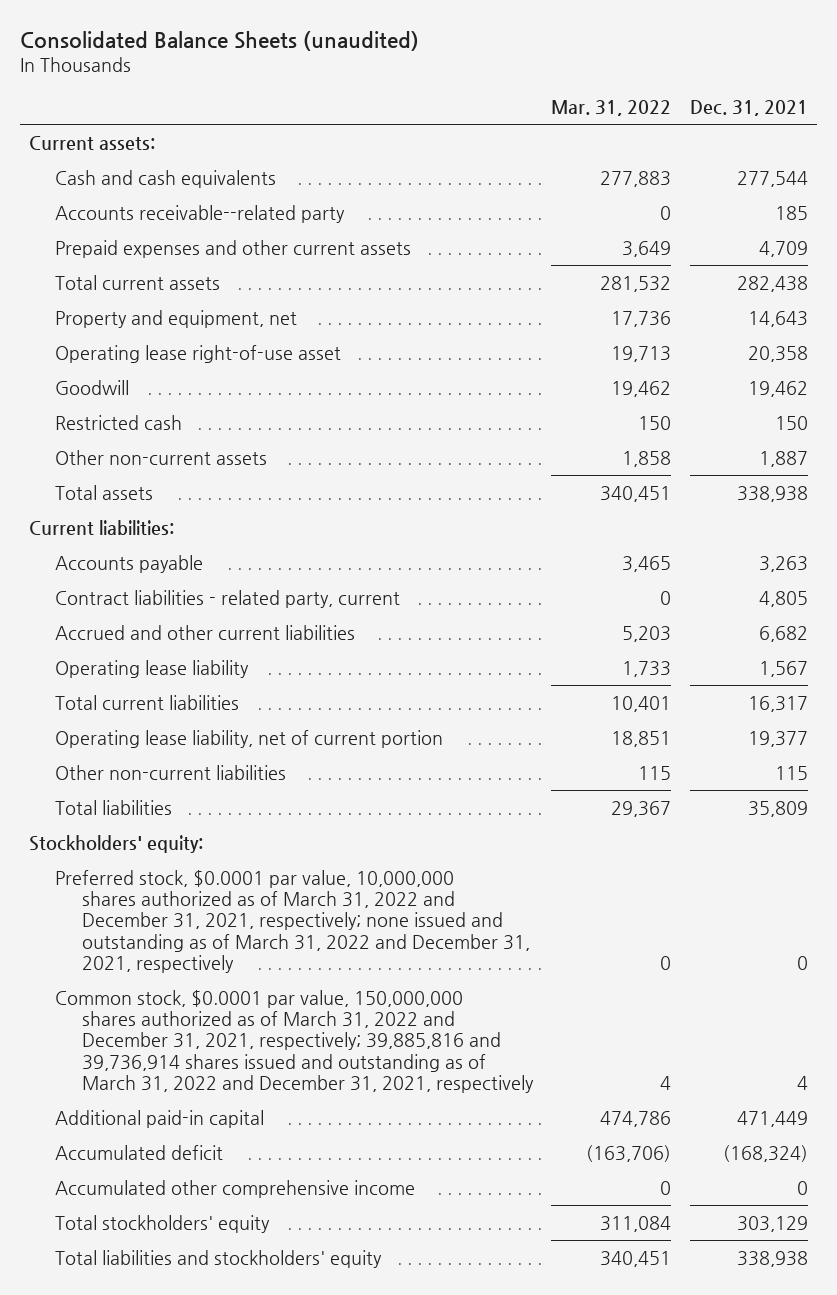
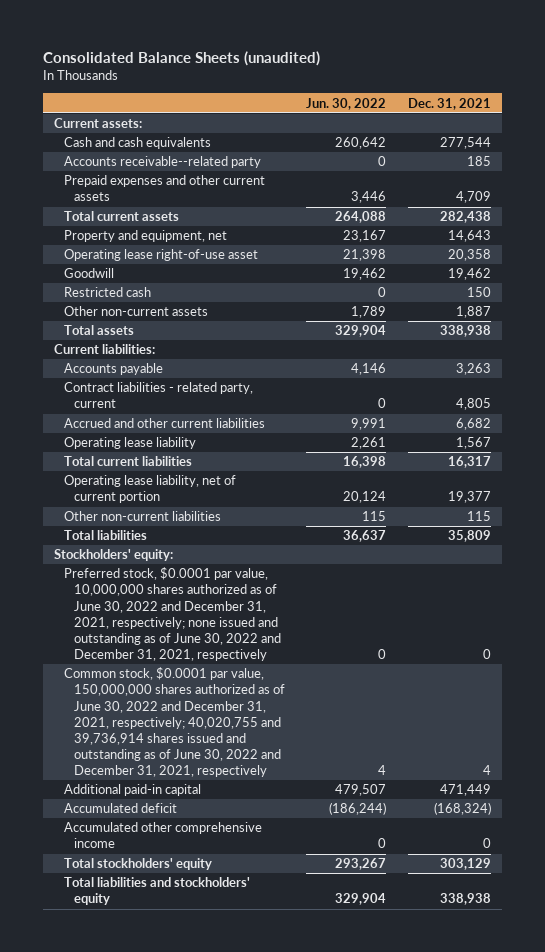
- | Mar. 31, 2022 | Dec. 31, 2021
+ | Jun. 30, 2022 | Dec. 31, 2021
- Preferred stock, $0.0001 par value, 10,000,000 shares authorized as of March 31, 2022 and December 31, 2021, respectively; none issued and outstanding as of March 31, 2022 and December 31, 2021, respectively | 0 | 0
- Common stock, $0.0001 par value, 150,000,000 shares authorized as of March 31, 2022 and December 31, 2021, respectively; 39,885,816 and 39,736,914 shares issued and outstanding as of March 31, 2022 and December 31, 2021, respectively | 4 | 4
+ Preferred stock, $0.0001 par value, 10,000,000 shares authorized as of June 30, 2022 and December 31, 2021, respectively; none issued and outstanding as of June 30, 2022 and December 31, 2021, respectively | 0 | 0
+ Common stock, $0.0001 par value, 150,000,000 shares authorized as of June 30, 2022 and December 31, 2021, respectively; 40,020,755 and 39,736,914 shares issued and outstanding as of June 30, 2022 and December 31, 2021, respectively | 4 | 4

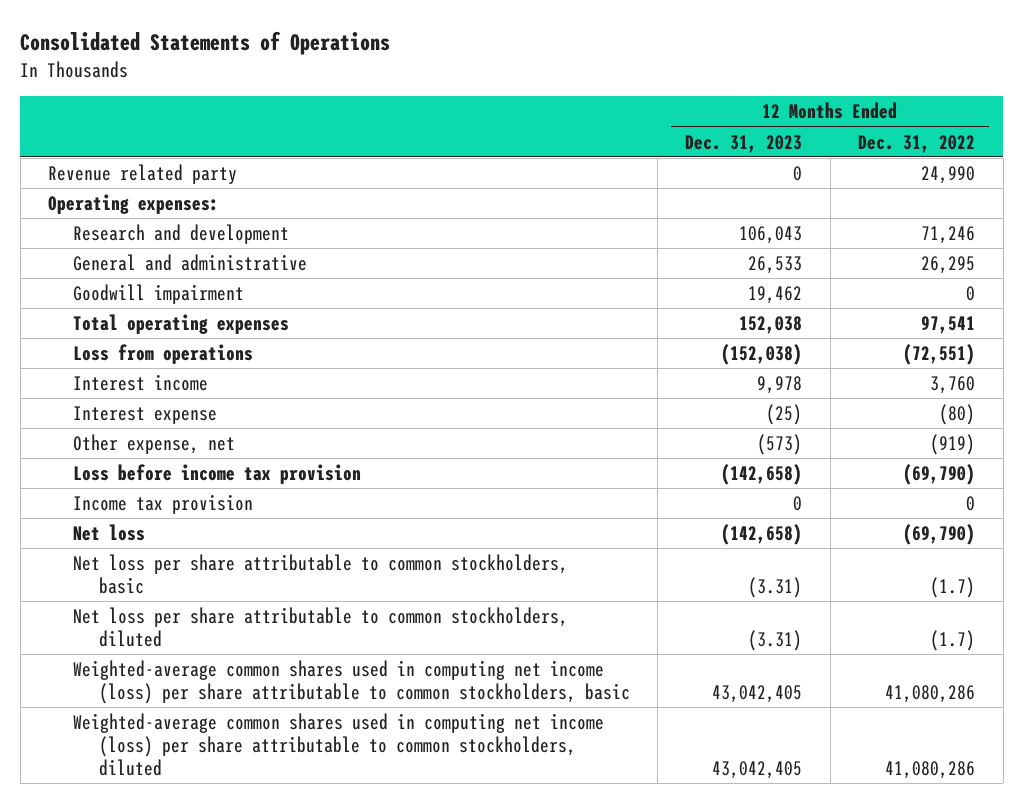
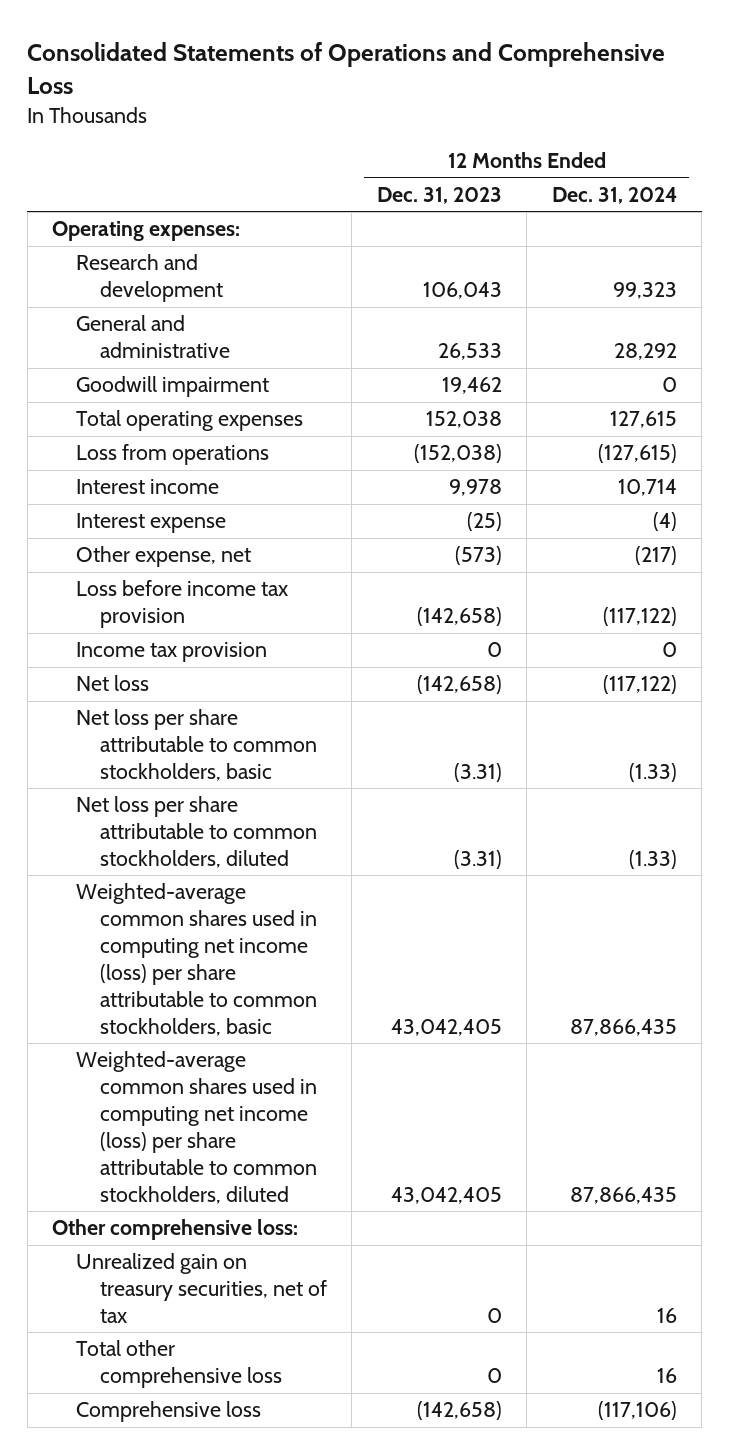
- Consolidated Statements of Operations
+ Consolidated Statements of Operations and Comprehensive Loss
- | 12 Months Ended Dec. 31, 2023 | 12 Months Ended Dec. 31, 2022
+ | 12 Months Ended Dec. 31, 2023 | 12 Months Ended Dec. 31, 2024
- Revenue related party | 0 | 24,990
+ Other comprehensive loss:
+ Unrealized gain on treasury securities, net of tax | 0 | 16
+ Total other comprehensive loss | 0 | 16
+ Comprehensive loss | (142,658) | (117,106)

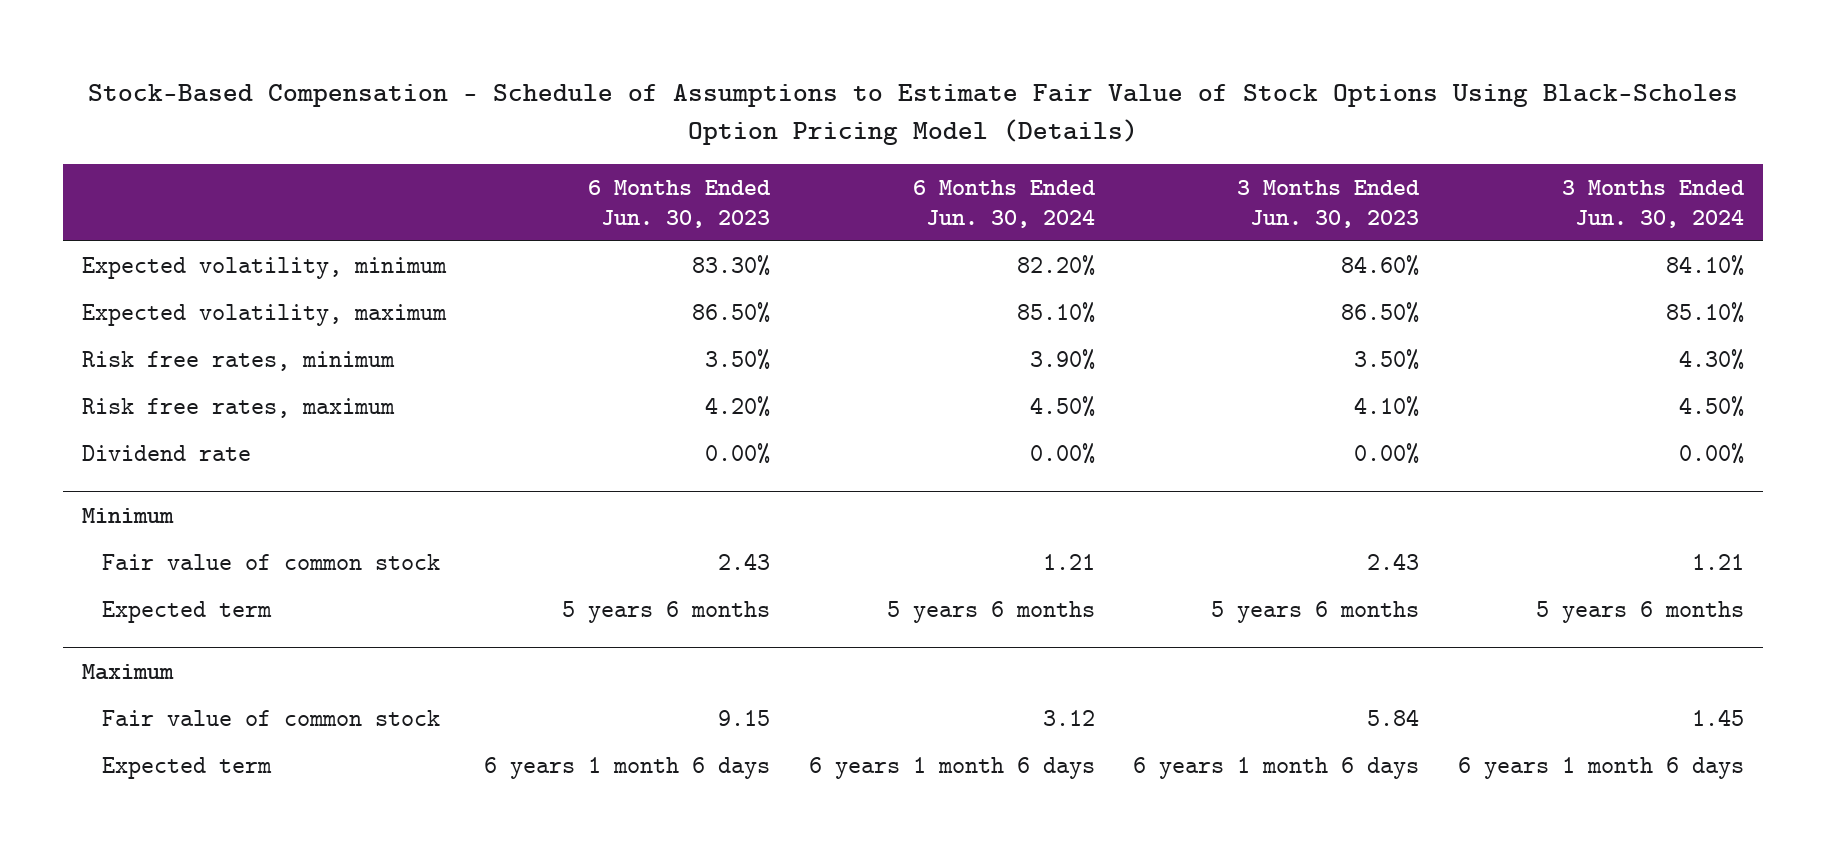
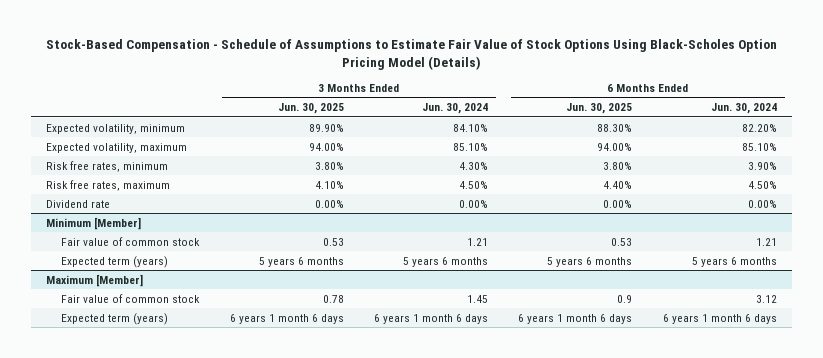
- | 6 Months Ended Jun. 30, 2023 | 6 Months Ended Jun. 30, 2024 | 3 Months Ended Jun. 30, 2023 | 3 Months Ended Jun. 30, 2024
+ | 3 Months Ended Jun. 30, 2025 | 3 Months Ended Jun. 30, 2024 | 6 Months Ended Jun. 30, 2025 | 6 Months Ended Jun. 30, 2024
- Minimum
+ Minimum [Member]
- Expected term | 5 years 6 months | 5 years 6 months | 5 years 6 months | 5 years 6 months
- Maximum
+ Expected term (years) | 5 years 6 months | 5 years 6 months | 5 years 6 months | 5 years 6 months
+ Maximum [Member]
- Expected term | 6 years 1 month 6 days | 6 years 1 month 6 days | 6 years 1 month 6 days | 6 years 1 month 6 days
+ Expected term (years) | 6 years 1 month 6 days | 6 years 1 month 6 days | 6 years 1 month 6 days | 6 years 1 month 6 days

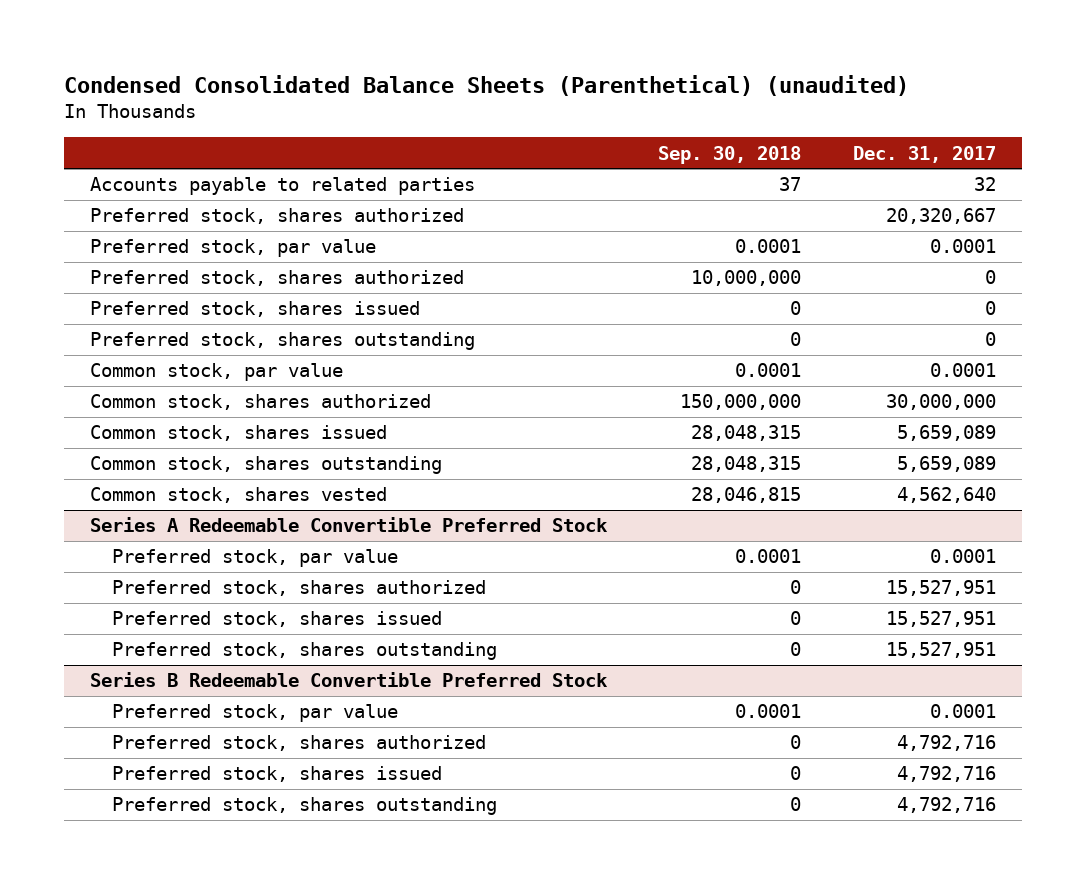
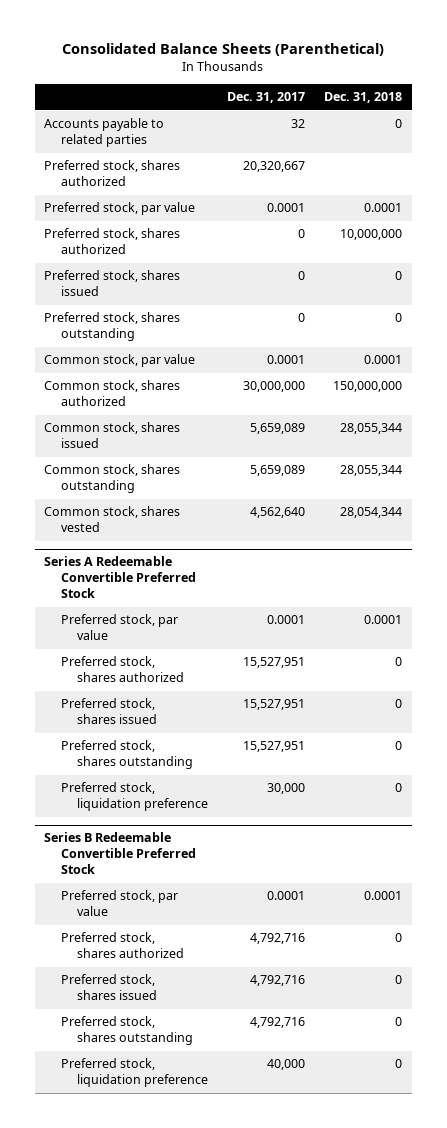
- Condensed Consolidated Balance Sheets (Parenthetical) (unaudited)
+ Consolidated Balance Sheets (Parenthetical)
- | Sep. 30, 2018 | Dec. 31, 2017
+ | Dec. 31, 2017 | Dec. 31, 2018
@ Series A Redeemable Convertible Preferred Stock
+ Preferred stock, liquidation preference | 30,000 | 0
@ Series B Redeemable Convertible Preferred Stock
+ Preferred stock, liquidation preference | 40,000 | 0

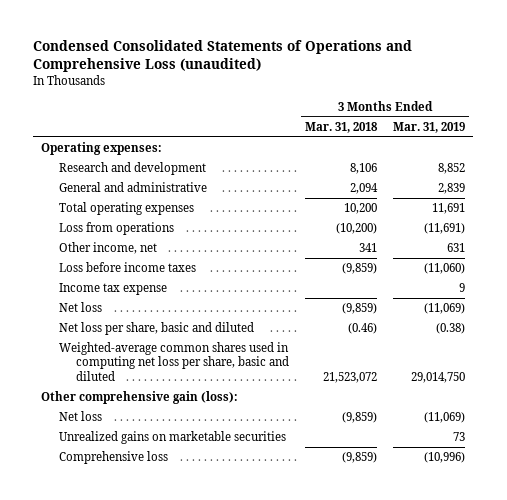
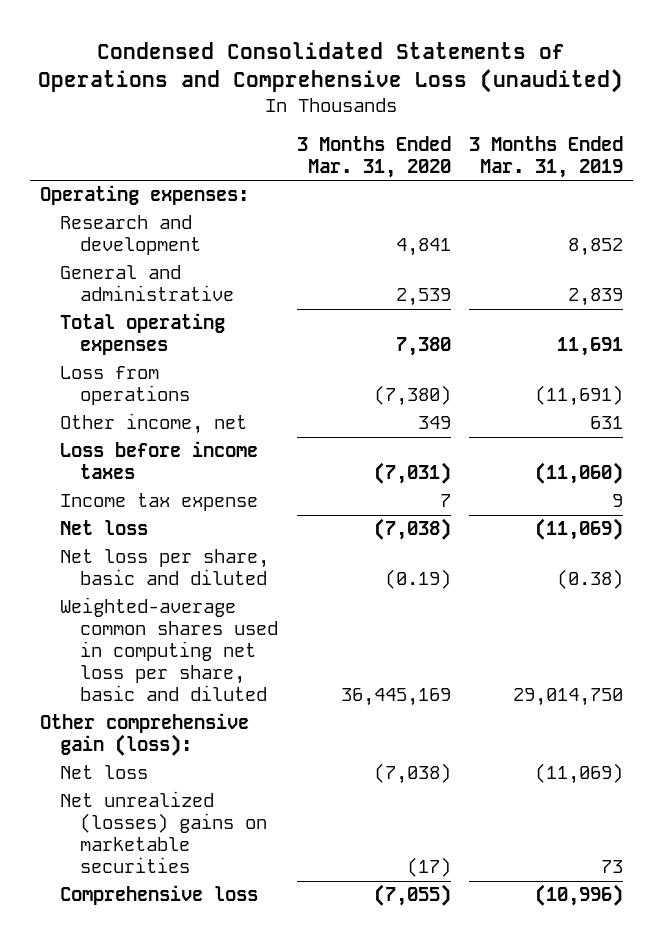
- | 3 Months Ended Mar. 31, 2018 | 3 Months Ended Mar. 31, 2019
+ | 3 Months Ended Mar. 31, 2020 | 3 Months Ended Mar. 31, 2019
- Unrealized gains on marketable securities | | 73
+ Net unrealized (losses) gains on marketable securities | (17) | 73

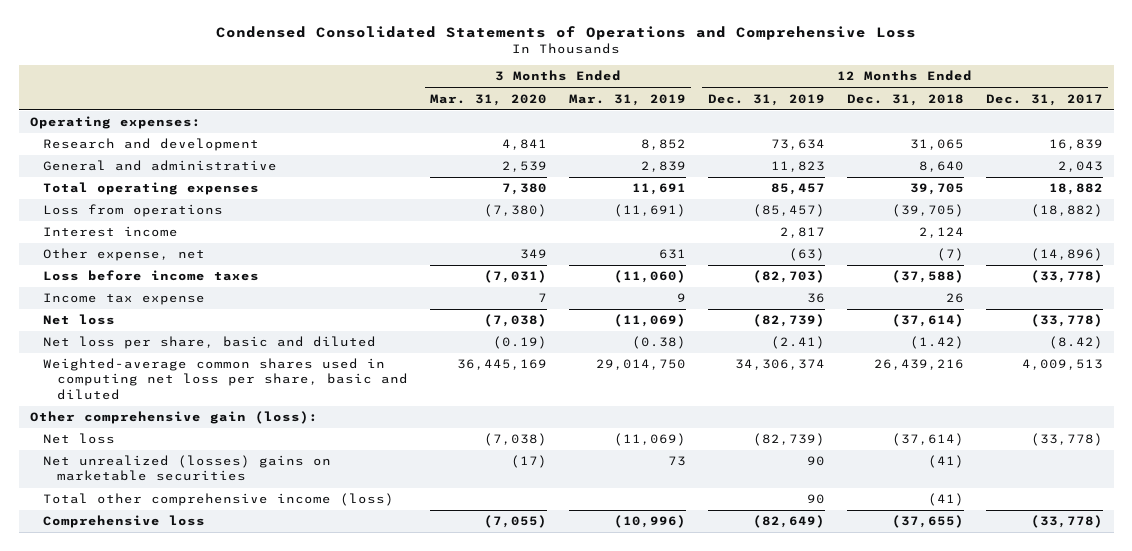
- Condensed Consolidated Statements of Operations and Comprehensive Loss (unaudited)
+ Condensed Consolidated Statements of Operations and Comprehensive Loss
- | 3 Months Ended Mar. 31, 2020 | 3 Months Ended Mar. 31, 2019
+ | 3 Months Ended Mar. 31, 2020 | 3 Months Ended Mar. 31, 2019 | 12 Months Ended Dec. 31, 2019 | 12 Months Ended Dec. 31, 2018 | 12 Months Ended Dec. 31, 2017
- Other income, net | 349 | 631
+ Interest income | | | 2,817 | 2,124 |
+ Other expense, net | 349 | 631 | (63) | (7) | (14,896)
+ Total other comprehensive income (loss) | | | 90 | (41) |

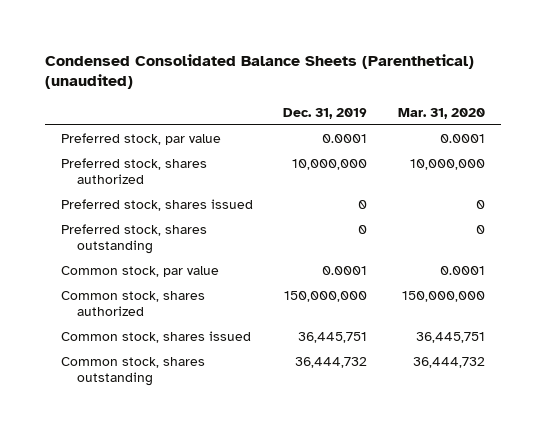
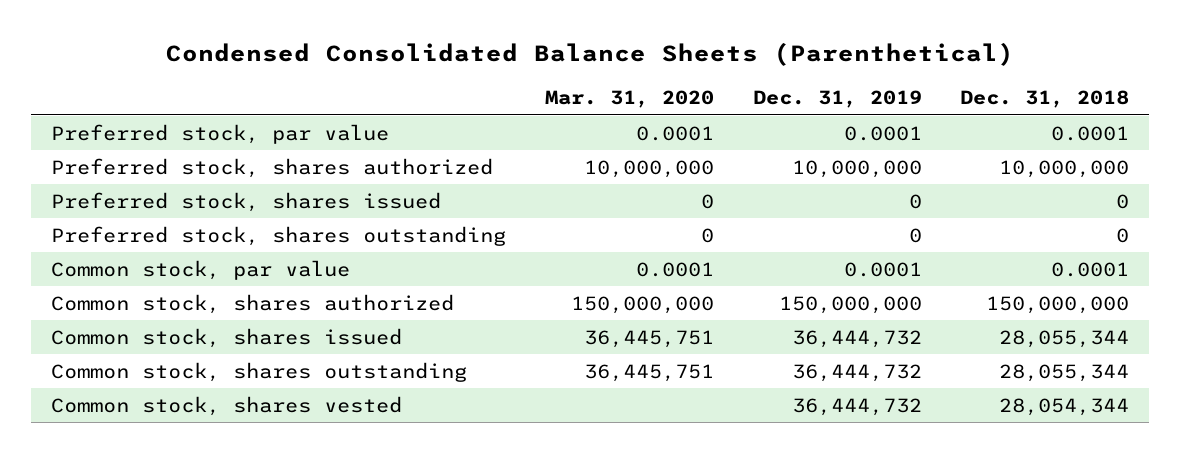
- Condensed Consolidated Balance Sheets (Parenthetical) (unaudited)
+ Condensed Consolidated Balance Sheets (Parenthetical)
- | Dec. 31, 2019 | Mar. 31, 2020
+ | Mar. 31, 2020 | Dec. 31, 2019 | Dec. 31, 2018
- Common stock, shares issued | 36,445,751 | 36,445,751
- Common stock, shares outstanding | 36,444,732 | 36,444,732
+ Common stock, shares issued | 36,445,751 | 36,444,732 | 28,055,344
+ Common stock, shares outstanding | 36,445,751 | 36,444,732 | 28,055,344
+ Common stock, shares vested | | 36,444,732 | 28,054,344

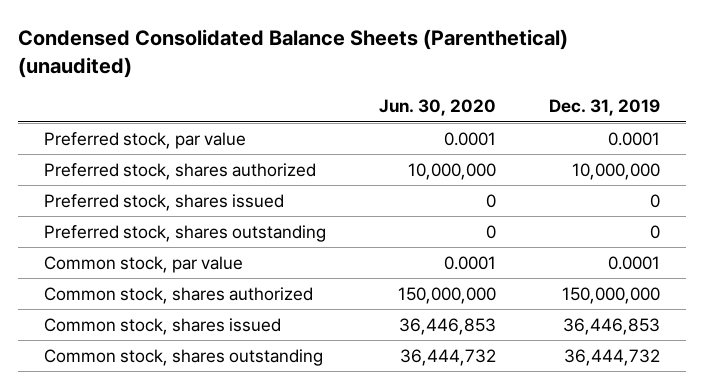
- Condensed Consolidated Balance Sheets (Parenthetical)
+ Condensed Consolidated Balance Sheets (Parenthetical) (unaudited)
- | Mar. 31, 2020 | Dec. 31, 2019 | Dec. 31, 2018
+ | Jun. 30, 2020 | Dec. 31, 2019
- Common stock, shares issued | 36,445,751 | 36,444,732 | 28,055,344
+ Common stock, shares issued | 36,446,853 | 36,446,853
- Common stock, shares vested | | 36,444,732 | 28,054,344

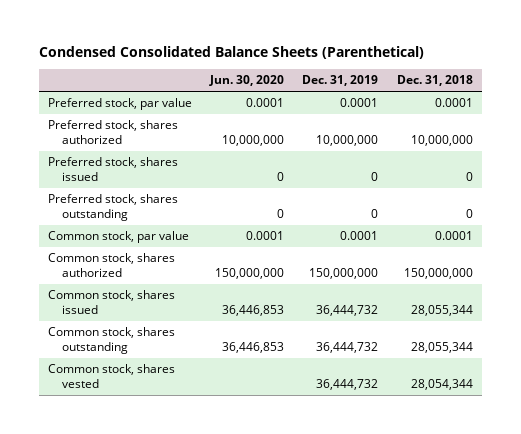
- Condensed Consolidated Balance Sheets (Parenthetical) (unaudited)
+ Condensed Consolidated Balance Sheets (Parenthetical)
- | Jun. 30, 2020 | Dec. 31, 2019
+ | Jun. 30, 2020 | Dec. 31, 2019 | Dec. 31, 2018
- Common stock, shares issued | 36,446,853 | 36,446,853
- Common stock, shares outstanding | 36,444,732 | 36,444,732
+ Common stock, shares issued | 36,446,853 | 36,444,732 | 28,055,344
+ Common stock, shares outstanding | 36,446,853 | 36,444,732 | 28,055,344
+ Common stock, shares vested | | 36,444,732 | 28,054,344

